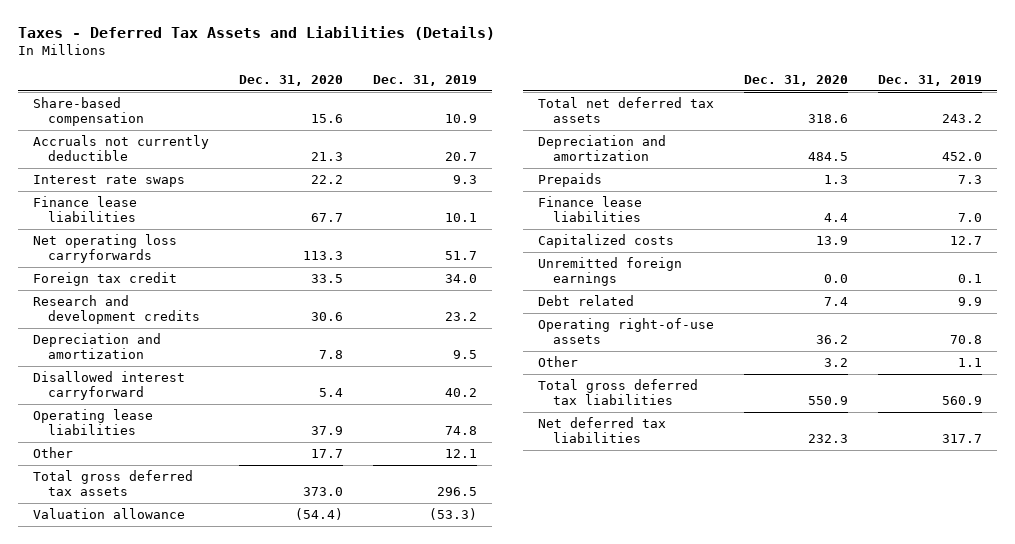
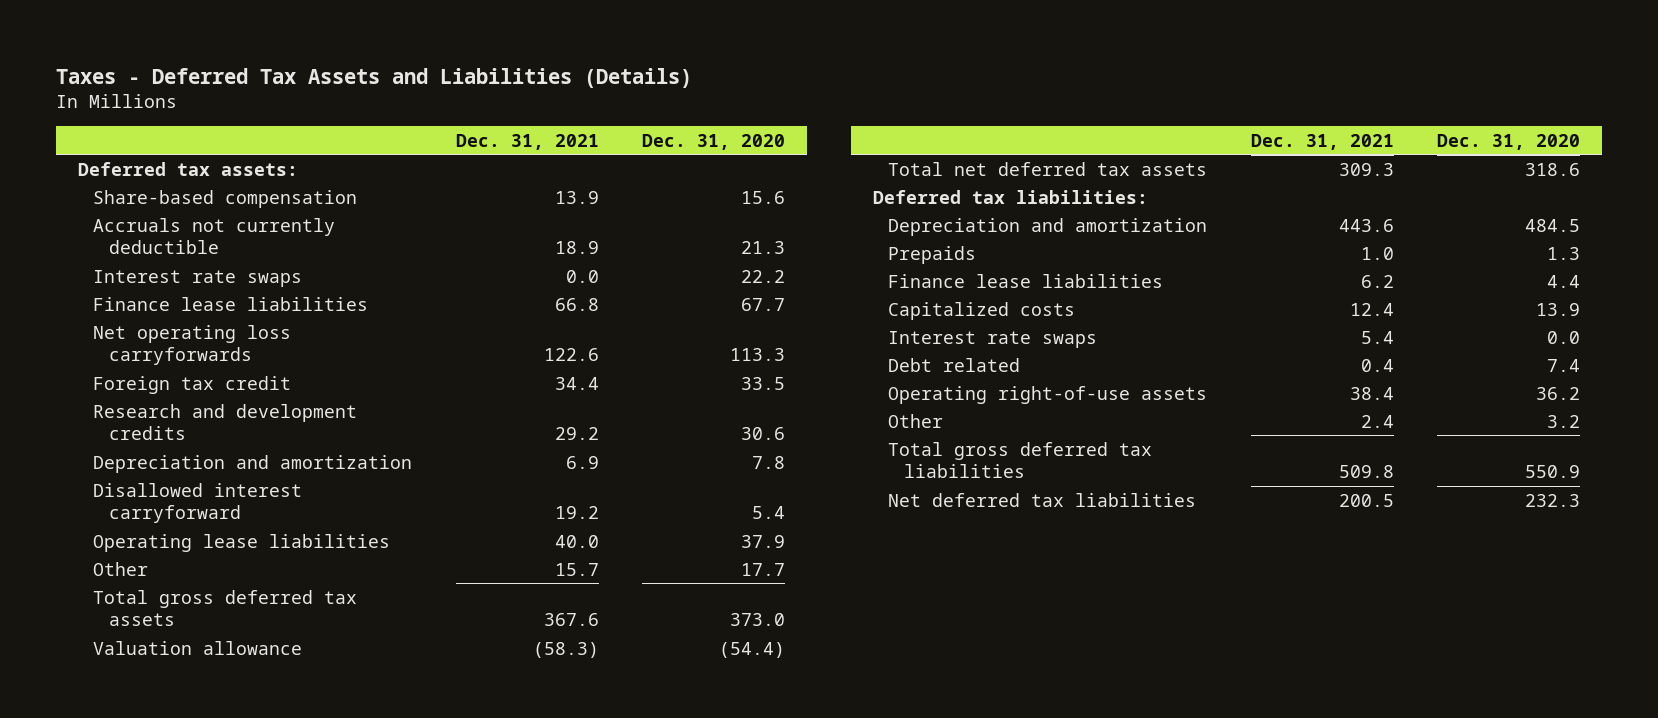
- | Dec. 31, 2020 | Dec. 31, 2019
+ | Dec. 31, 2021 | Dec. 31, 2020
+ Deferred tax assets:
+ Deferred tax liabilities:
- Unremitted foreign earnings | 0.0 | 0.1
+ Interest rate swaps | 5.4 | 0.0

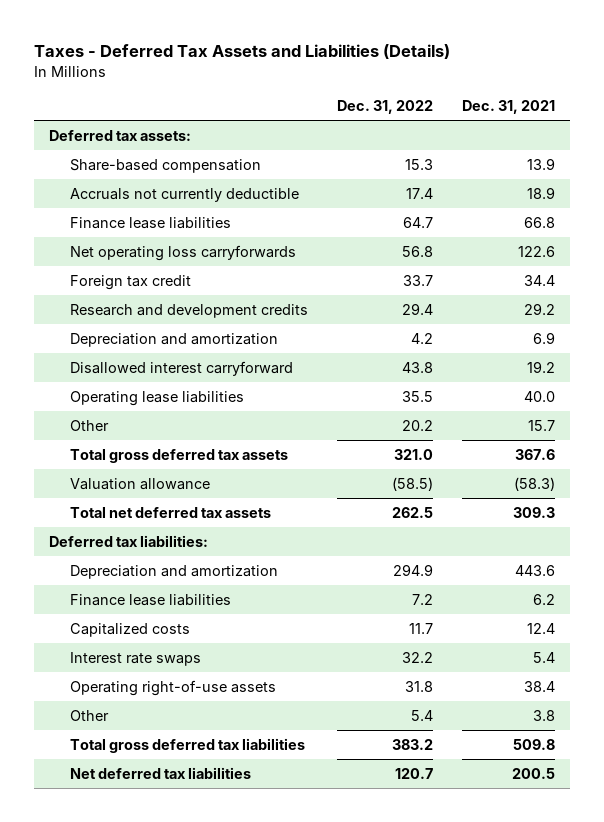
- | Dec. 31, 2021 | Dec. 31, 2020
+ | Dec. 31, 2022 | Dec. 31, 2021
- Interest rate swaps | 0.0 | 22.2
- Prepaids | 1.0 | 1.3
- Debt related | 0.4 | 7.4
- Other | 2.4 | 3.2
+ Other | 5.4 | 3.8

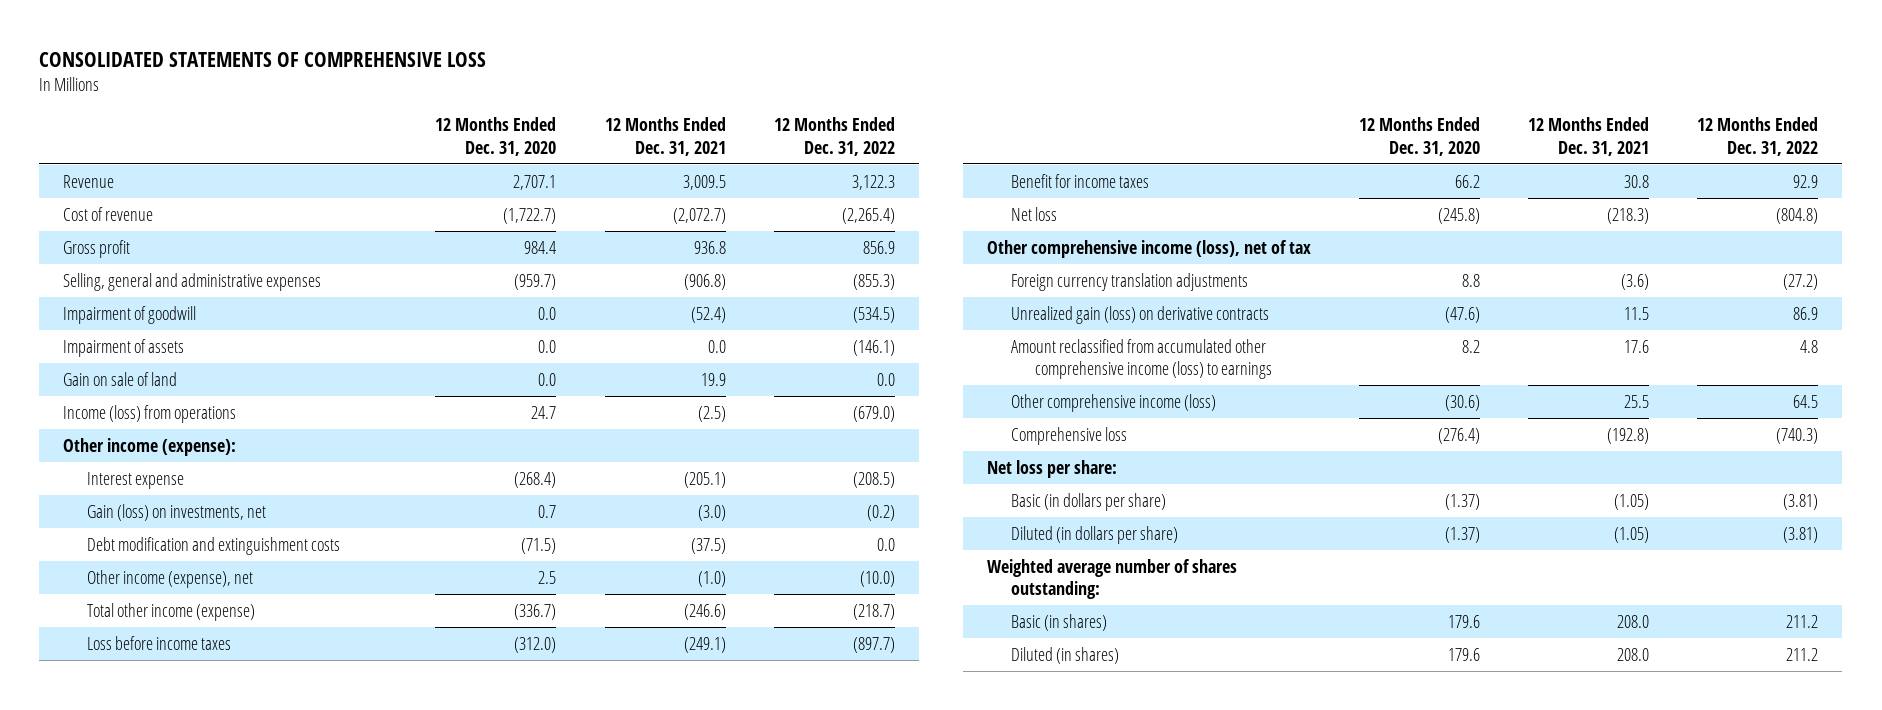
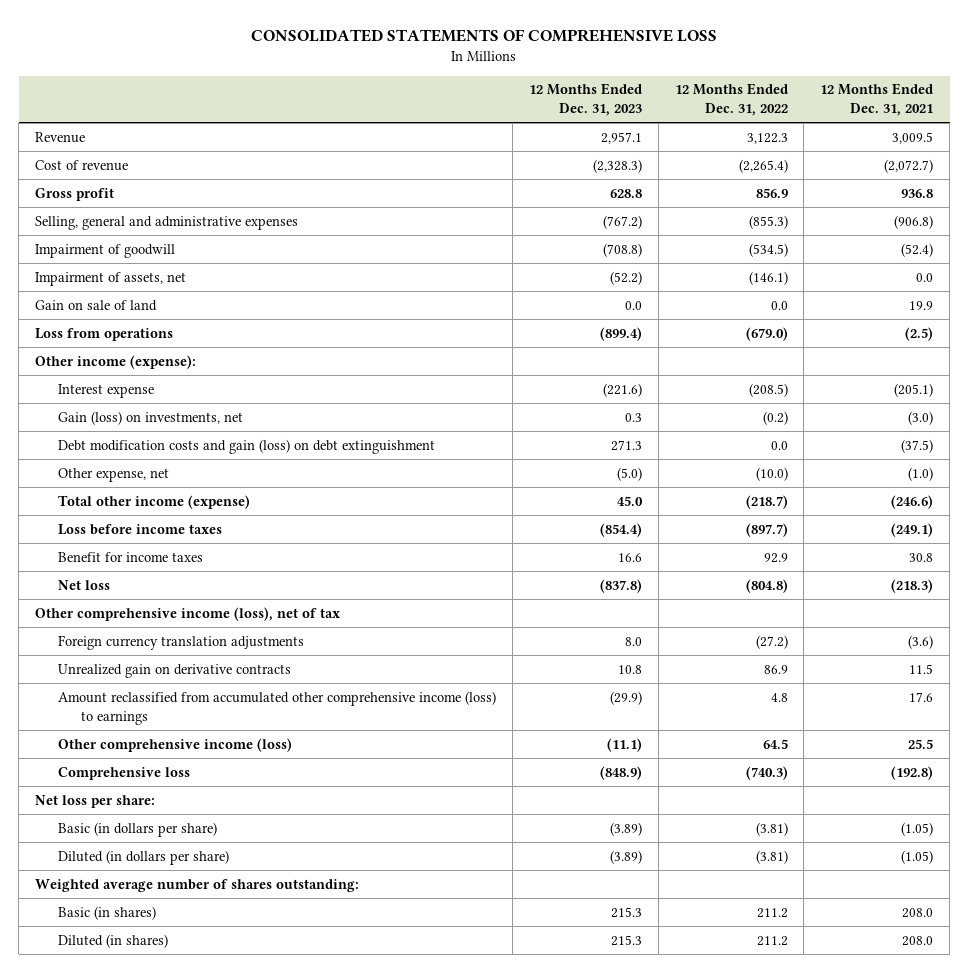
- | 12 Months Ended Dec. 31, 2020 | 12 Months Ended Dec. 31, 2021 | 12 Months Ended Dec. 31, 2022
+ | 12 Months Ended Dec. 31, 2023 | 12 Months Ended Dec. 31, 2022 | 12 Months Ended Dec. 31, 2021
- Impairment of assets | 0.0 | 0.0 | (146.1)
+ Impairment of assets, net | (52.2) | (146.1) | 0.0
- Income (loss) from operations | 24.7 | (2.5) | (679.0)
+ Loss from operations | (899.4) | (679.0) | (2.5)
- Debt modification and extinguishment costs | (71.5) | (37.5) | 0.0
- Other income (expense), net | 2.5 | (1.0) | (10.0)
+ Debt modification costs and gain (loss) on debt extinguishment | 271.3 | 0.0 | (37.5)
+ Other expense, net | (5.0) | (10.0) | (1.0)
- Unrealized gain (loss) on derivative contracts | (47.6) | 11.5 | 86.9
+ Unrealized gain on derivative contracts | 10.8 | 86.9 | 11.5

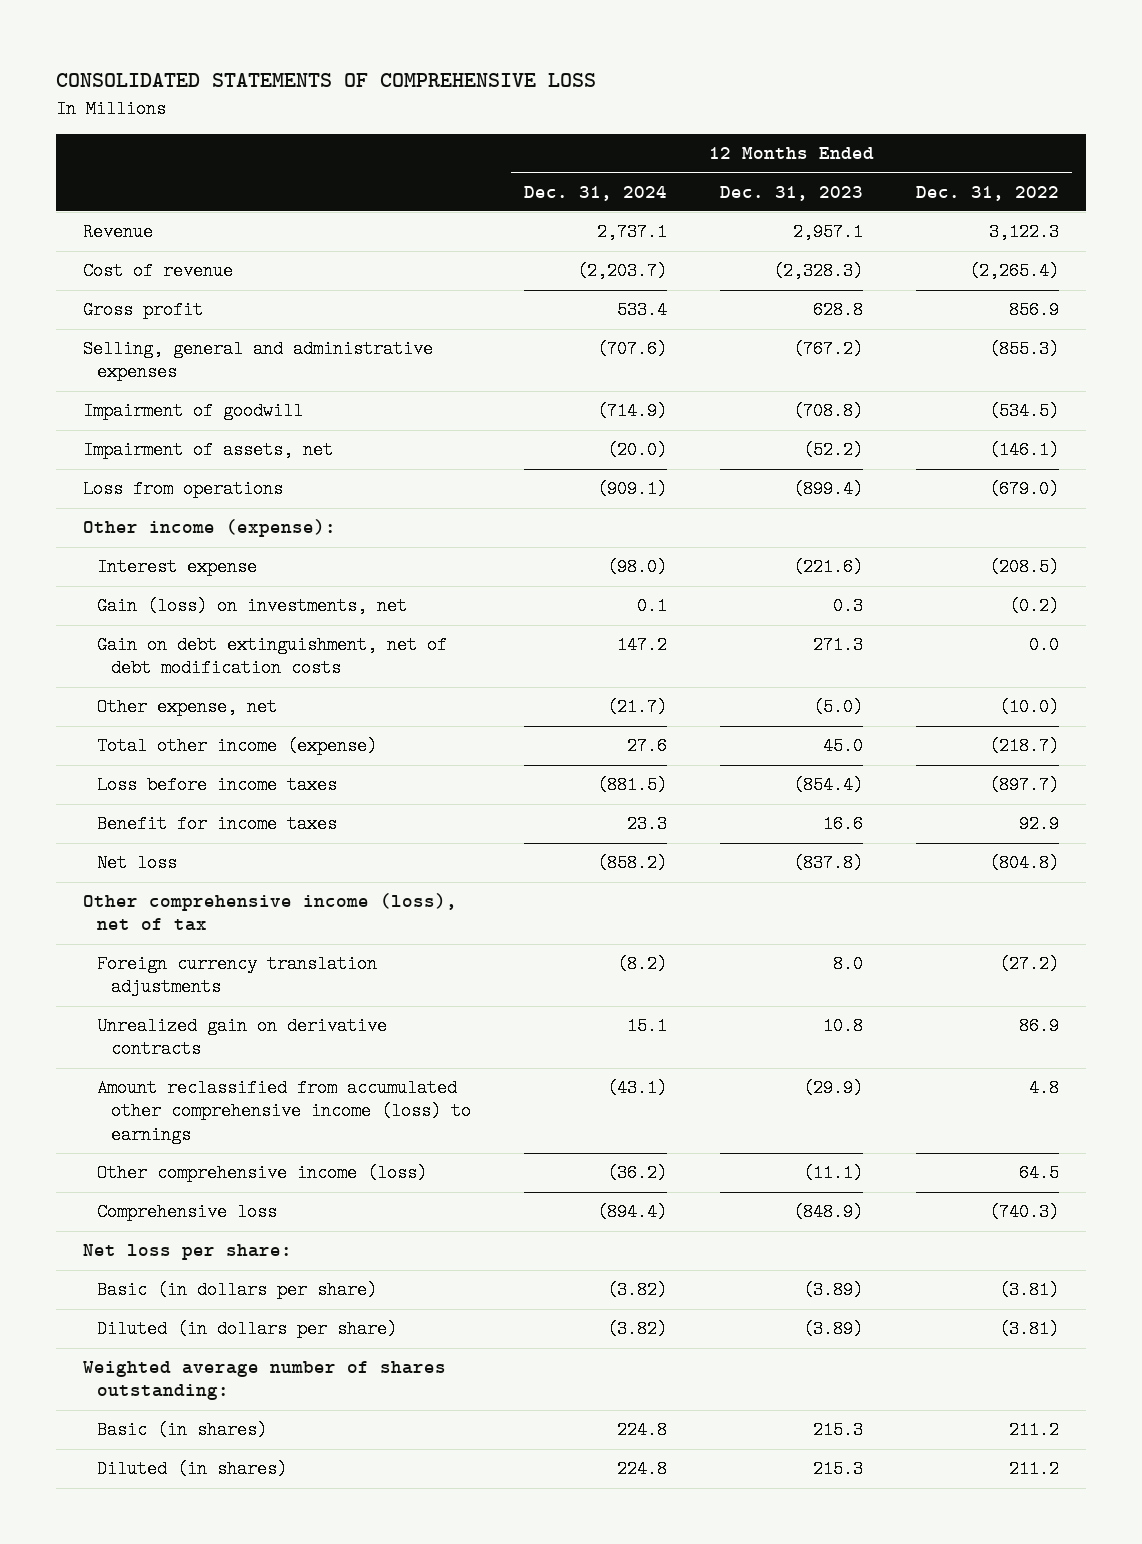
- | 12 Months Ended Dec. 31, 2023 | 12 Months Ended Dec. 31, 2022 | 12 Months Ended Dec. 31, 2021
+ | 12 Months Ended Dec. 31, 2024 | 12 Months Ended Dec. 31, 2023 | 12 Months Ended Dec. 31, 2022
- Gain on sale of land | 0.0 | 0.0 | 19.9
- Debt modification costs and gain (loss) on debt extinguishment | 271.3 | 0.0 | (37.5)
+ Gain on debt extinguishment, net of debt modification costs | 147.2 | 271.3 | 0.0

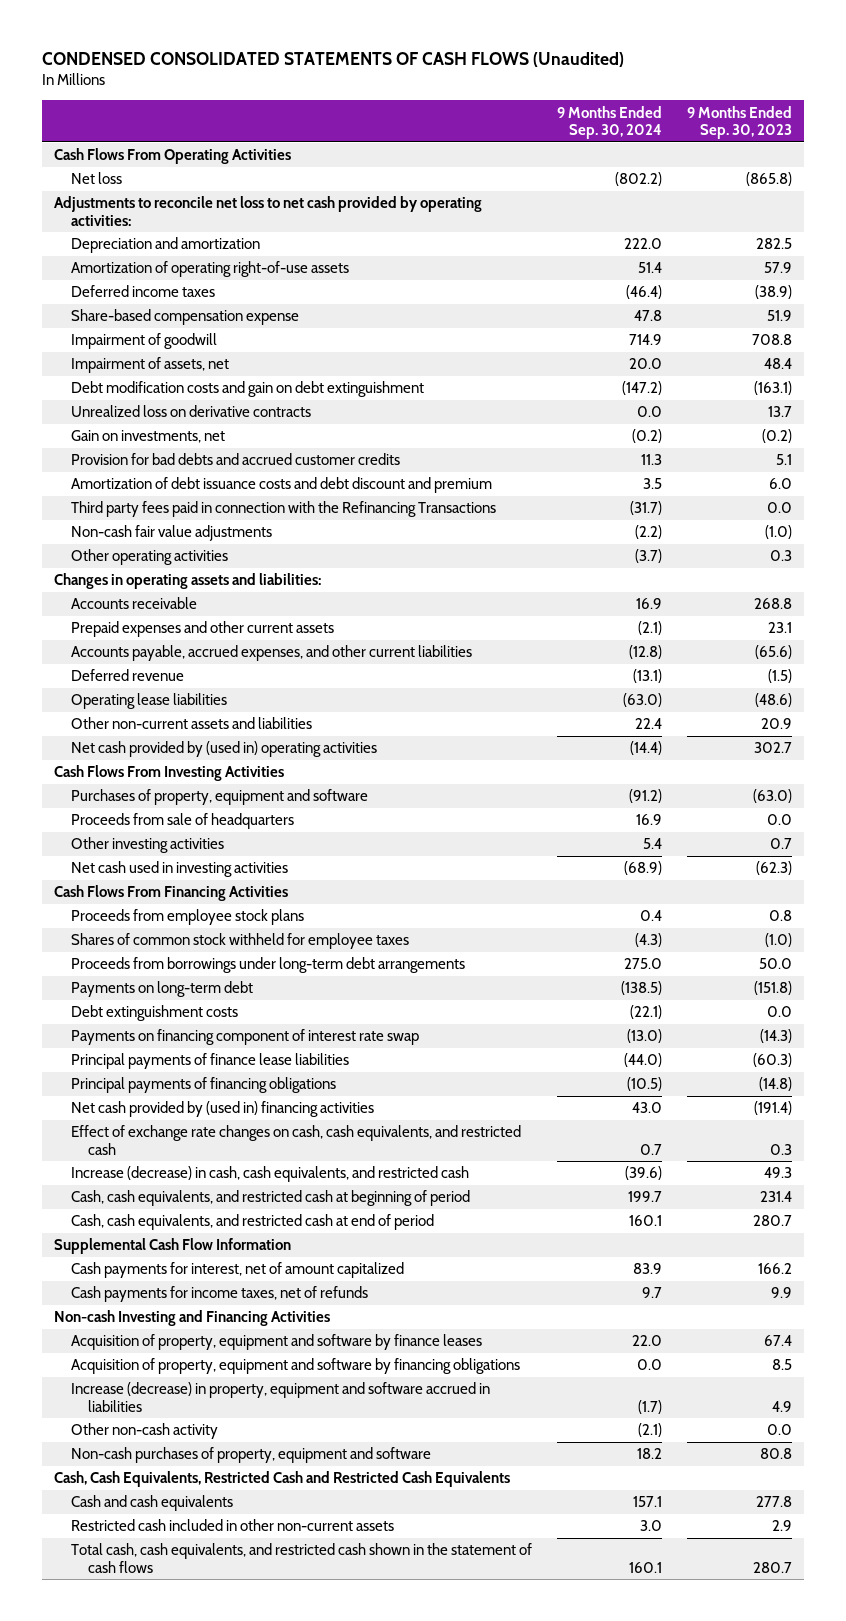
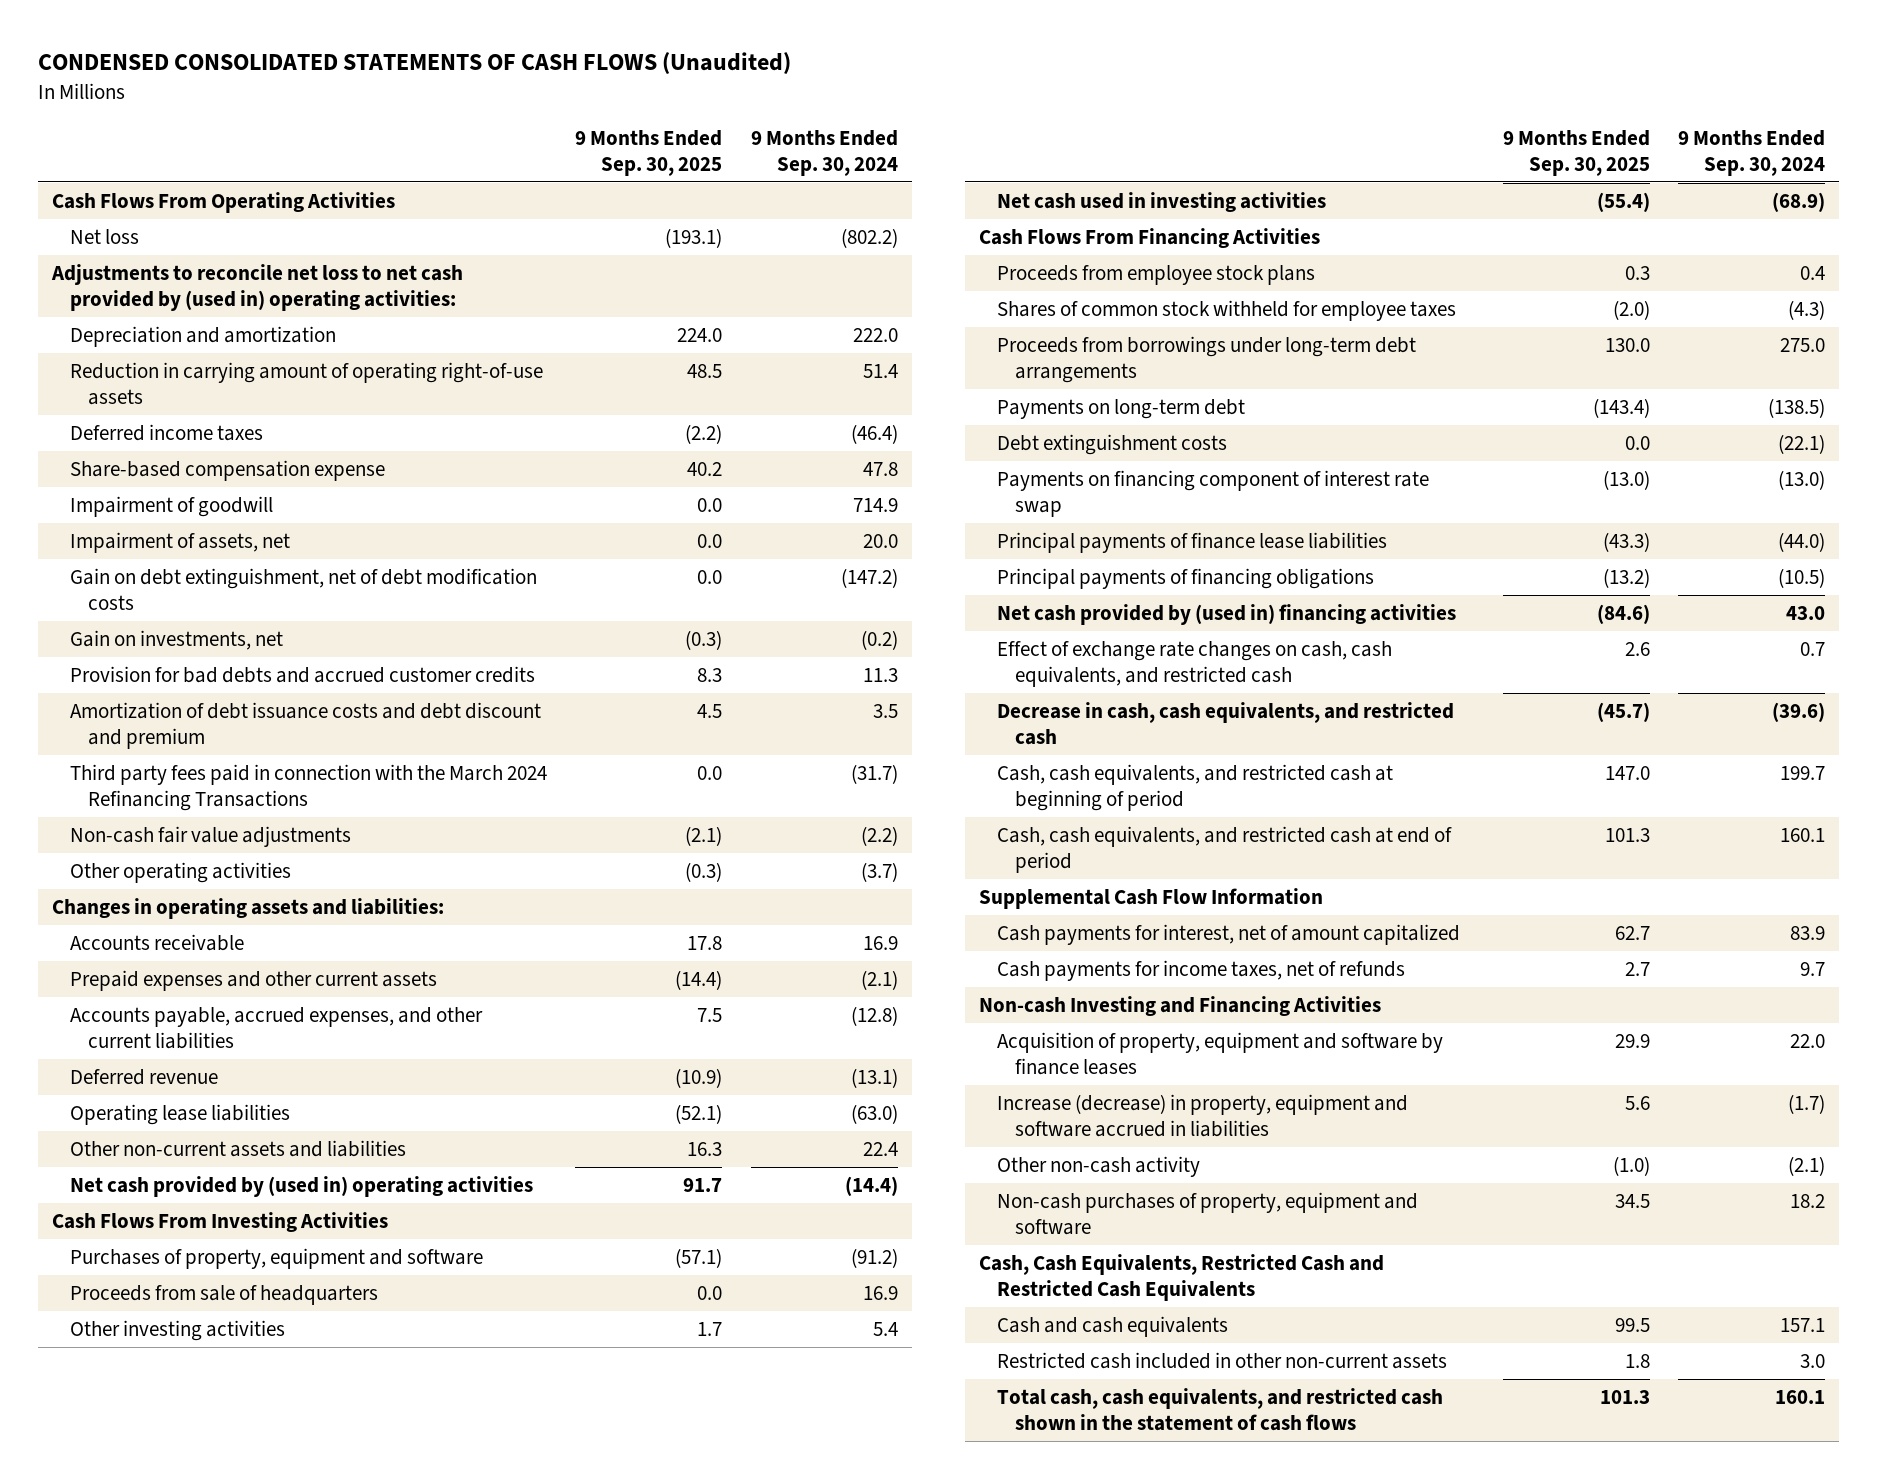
- | 9 Months Ended Sep. 30, 2024 | 9 Months Ended Sep. 30, 2023
+ | 9 Months Ended Sep. 30, 2025 | 9 Months Ended Sep. 30, 2024
- Adjustments to reconcile net loss to net cash provided by operating activities:
+ Adjustments to reconcile net loss to net cash provided by (used in) operating activities:
- Amortization of operating right-of-use assets | 51.4 | 57.9
+ Reduction in carrying amount of operating right-of-use assets | 48.5 | 51.4
- Debt modification costs and gain on debt extinguishment | (147.2) | (163.1)
- Unrealized loss on derivative contracts | 0.0 | 13.7
+ Gain on debt extinguishment, net of debt modification costs | 0.0 | (147.2)
- Third party fees paid in connection with the Refinancing Transactions | (31.7) | 0.0
+ Third party fees paid in connection with the March 2024 Refinancing Transactions | 0.0 | (31.7)
- Increase (decrease) in cash, cash equivalents, and restricted cash | (39.6) | 49.3
+ Decrease in cash, cash equivalents, and restricted cash | (45.7) | (39.6)
- Acquisition of property, equipment and software by financing obligations | 0.0 | 8.5

